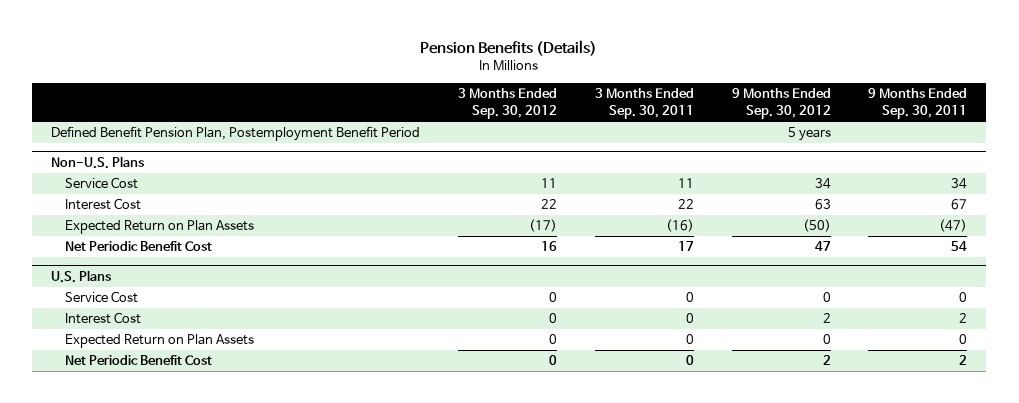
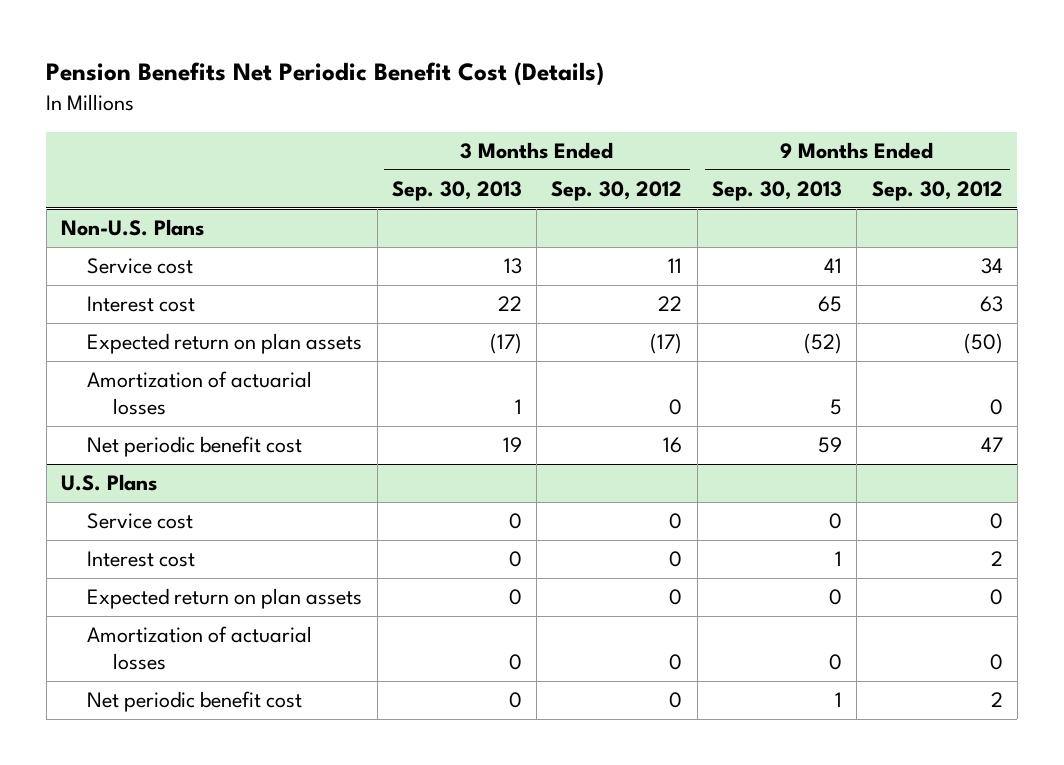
- Pension Benefits (Details)
+ Pension Benefits Net Periodic Benefit Cost (Details)
- | 3 Months Ended Sep. 30, 2012 | 3 Months Ended Sep. 30, 2011 | 9 Months Ended Sep. 30, 2012 | 9 Months Ended Sep. 30, 2011
+ | 3 Months Ended Sep. 30, 2013 | 3 Months Ended Sep. 30, 2012 | 9 Months Ended Sep. 30, 2013 | 9 Months Ended Sep. 30, 2012
- Defined Benefit Pension Plan, Postemployment Benefit Period | | | 5 years |
@ Non-U.S. Plans
- Service Cost | 11 | 11 | 34 | 34
- Interest Cost | 22 | 22 | 63 | 67
- Expected Return on Plan Assets | (17) | (16) | (50) | (47)
- Net Periodic Benefit Cost | 16 | 17 | 47 | 54
+ Service cost | 13 | 11 | 41 | 34
+ Interest cost | 22 | 22 | 65 | 63
+ Expected return on plan assets | (17) | (17) | (52) | (50)
+ Amortization of actuarial losses | 1 | 0 | 5 | 0
+ Net periodic benefit cost | 19 | 16 | 59 | 47
@ U.S. Plans
- Service Cost | 0 | 0 | 0 | 0
- Interest Cost | 0 | 0 | 2 | 2
- Expected Return on Plan Assets | 0 | 0 | 0 | 0
- Net Periodic Benefit Cost | 0 | 0 | 2 | 2
+ Service cost | 0 | 0 | 0 | 0
+ Interest cost | 0 | 0 | 1 | 2
+ Expected return on plan assets | 0 | 0 | 0 | 0
+ Amortization of actuarial losses | 0 | 0 | 0 | 0
+ Net periodic benefit cost | 0 | 0 | 1 | 2

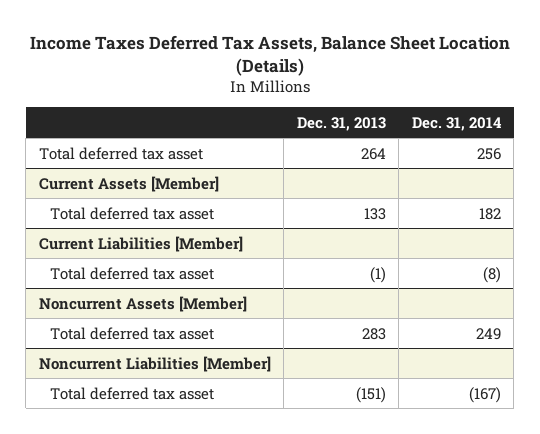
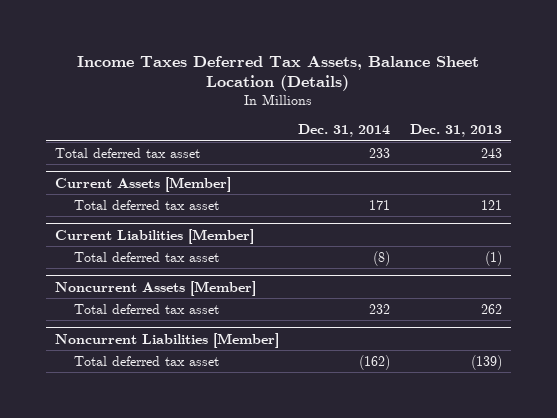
- | Dec. 31, 2013 | Dec. 31, 2014
+ | Dec. 31, 2014 | Dec. 31, 2013
- Total deferred tax asset | 264 | 256
+ Total deferred tax asset | 233 | 243
@ Current Assets [Member]
- Total deferred tax asset | 133 | 182
+ Total deferred tax asset | 171 | 121
@ Noncurrent Assets [Member]
- Total deferred tax asset | 283 | 249
+ Total deferred tax asset | 232 | 262
@ Noncurrent Liabilities [Member]
- Total deferred tax asset | (151) | (167)
+ Total deferred tax asset | (162) | (139)

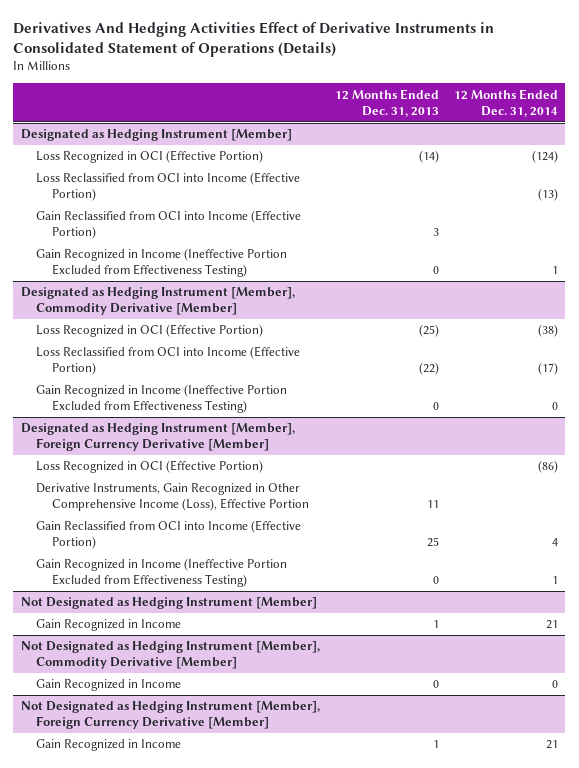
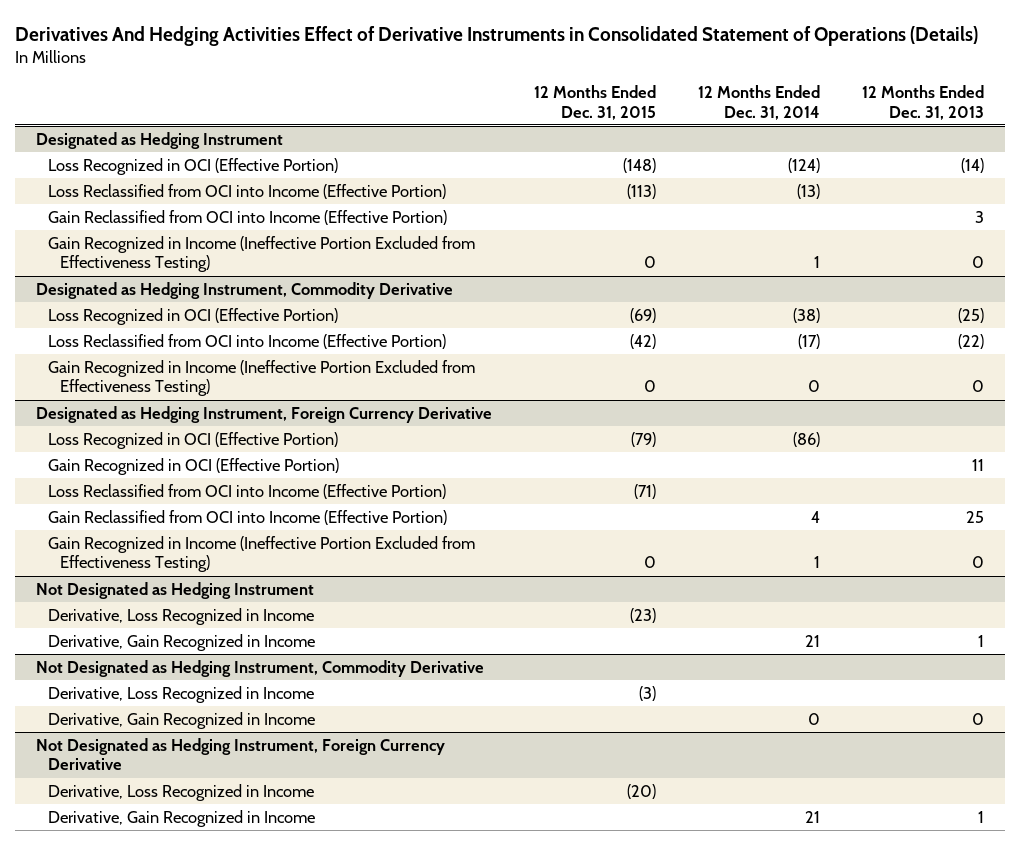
- | 12 Months Ended Dec. 31, 2013 | 12 Months Ended Dec. 31, 2014
+ | 12 Months Ended Dec. 31, 2015 | 12 Months Ended Dec. 31, 2014 | 12 Months Ended Dec. 31, 2013
- Designated as Hedging Instrument [Member]
+ Designated as Hedging Instrument
- Designated as Hedging Instrument [Member], Commodity Derivative [Member]
+ Designated as Hedging Instrument, Commodity Derivative
- Designated as Hedging Instrument [Member], Foreign Currency Derivative [Member]
+ Designated as Hedging Instrument, Foreign Currency Derivative
- Derivative Instruments, Gain Recognized in Other Comprehensive Income (Loss), Effective Portion | 11 |
+ Gain Recognized in OCI (Effective Portion) | | | 11
+ Loss Reclassified from OCI into Income (Effective Portion) | (71) | |
- Not Designated as Hedging Instrument [Member]
- Gain Recognized in Income | 1 | 21
- Not Designated as Hedging Instrument [Member], Commodity Derivative [Member]
- Gain Recognized in Income | 0 | 0
- Not Designated as Hedging Instrument [Member], Foreign Currency Derivative [Member]
- Gain Recognized in Income | 1 | 21
+ Not Designated as Hedging Instrument
+ Derivative, Loss Recognized in Income | (23) | |
+ Derivative, Gain Recognized in Income | | 21 | 1
+ Not Designated as Hedging Instrument, Commodity Derivative
+ Derivative, Loss Recognized in Income | (3) | |
+ Derivative, Gain Recognized in Income | | 0 | 0
+ Not Designated as Hedging Instrument, Foreign Currency Derivative
+ Derivative, Loss Recognized in Income | (20) | |
+ Derivative, Gain Recognized in Income | | 21 | 1

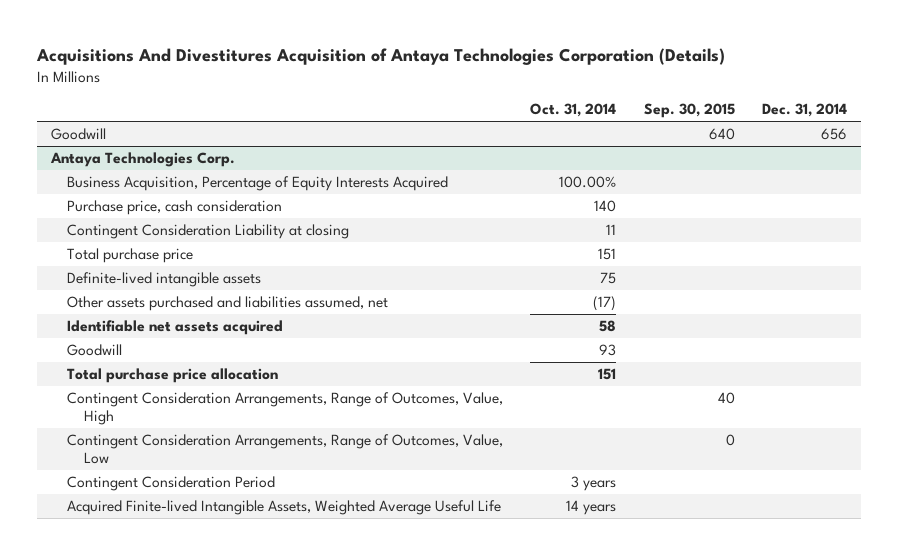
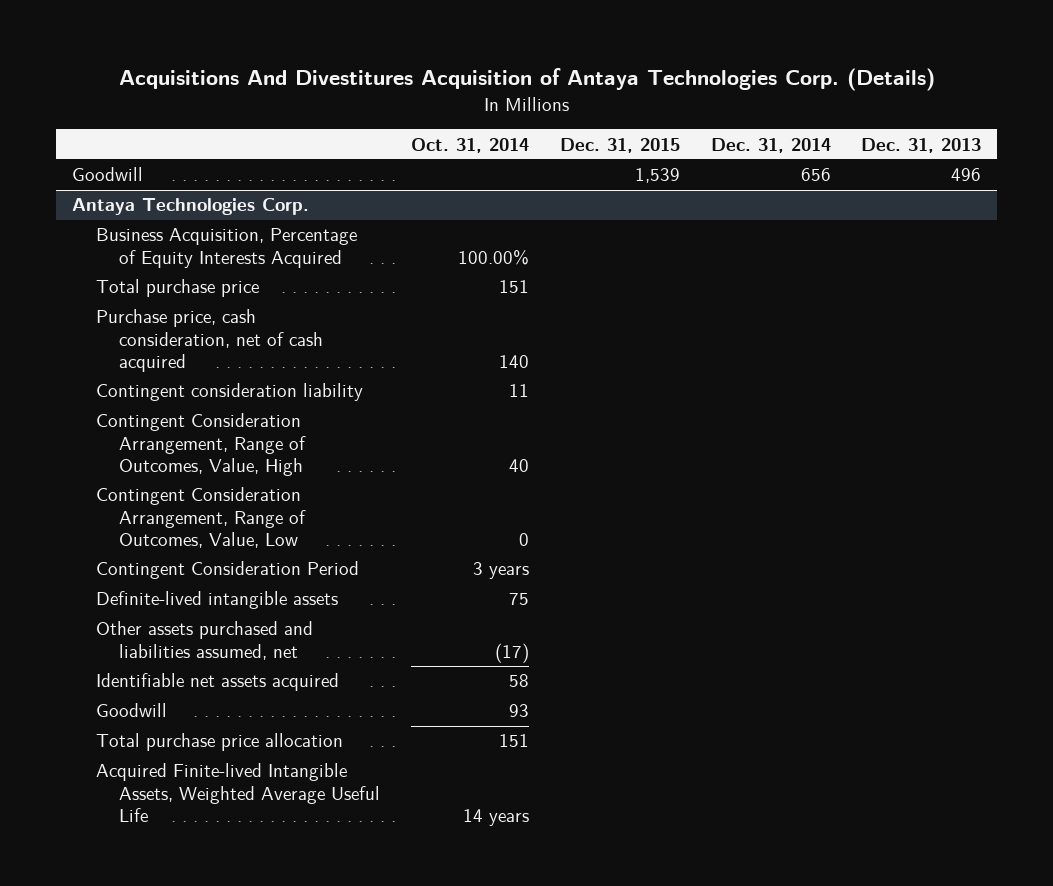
- Acquisitions And Divestitures Acquisition of Antaya Technologies Corporation (Details)
+ Acquisitions And Divestitures Acquisition of Antaya Technologies Corp. (Details)
- | Oct. 31, 2014 | Sep. 30, 2015 | Dec. 31, 2014
+ | Oct. 31, 2014 | Dec. 31, 2015 | Dec. 31, 2014 | Dec. 31, 2013
@ Antaya Technologies Corp.
- Purchase price, cash consideration | 140 | |
- Contingent Consideration Liability at closing | 11 | |
+ Purchase price, cash consideration, net of cash acquired | 140 | | |
+ Contingent consideration liability | 11 | | |
+ Contingent Consideration Arrangement, Range of Outcomes, Value, High | 40 | | |
+ Contingent Consideration Arrangement, Range of Outcomes, Value, Low | 0 | | |
moved up: Contingent Consideration Period | 3 years | | |
- Contingent Consideration Arrangements, Range of Outcomes, Value, High | | 40 |
- Contingent Consideration Arrangements, Range of Outcomes, Value, Low | | 0 |

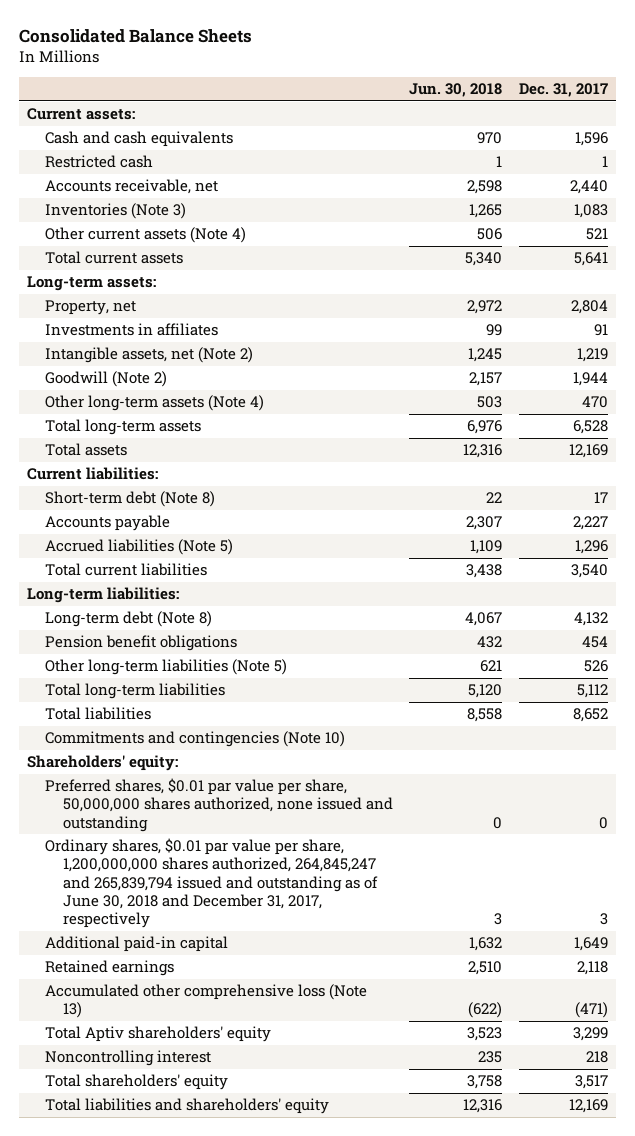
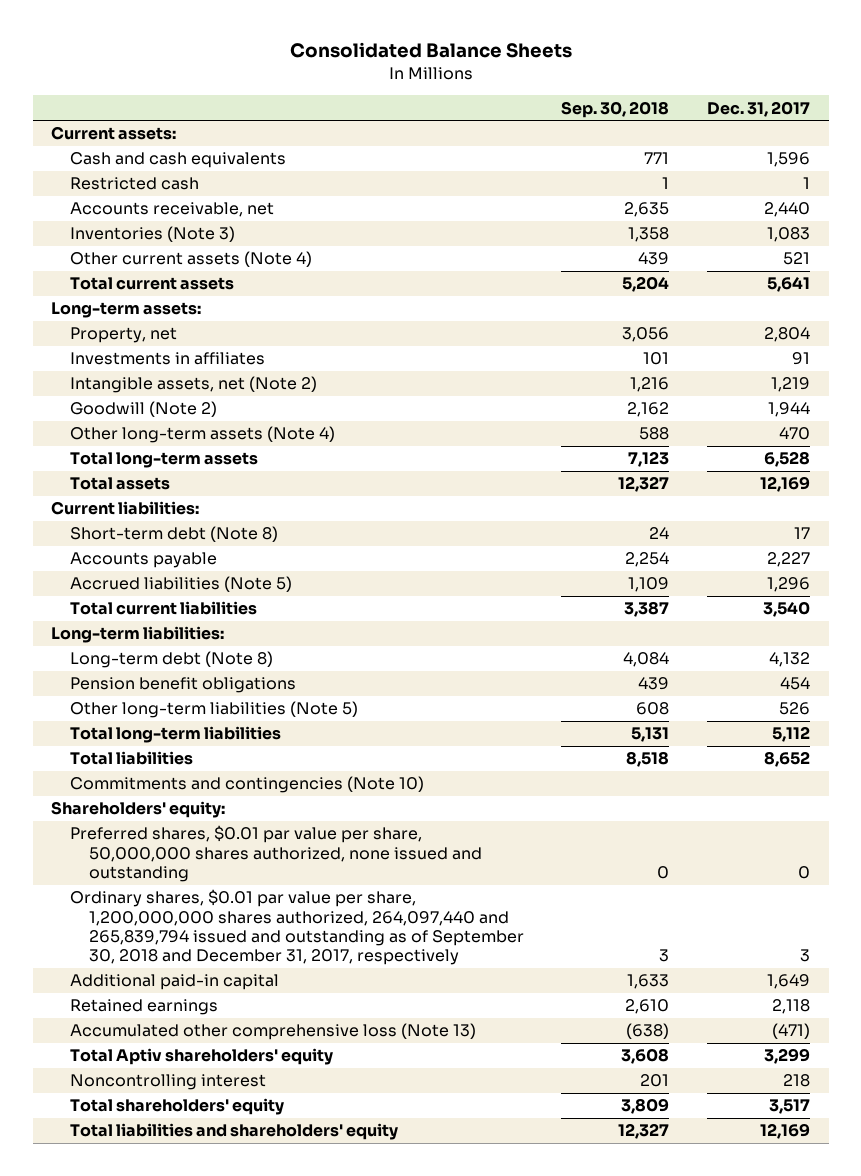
- | Jun. 30, 2018 | Dec. 31, 2017
+ | Sep. 30, 2018 | Dec. 31, 2017
- Ordinary shares, $0.01 par value per share, 1,200,000,000 shares authorized, 264,845,247 and 265,839,794 issued and outstanding as of June 30, 2018 and December 31, 2017, respectively | 3 | 3
+ Ordinary shares, $0.01 par value per share, 1,200,000,000 shares authorized, 264,097,440 and 265,839,794 issued and outstanding as of September 30, 2018 and December 31, 2017, respectively | 3 | 3

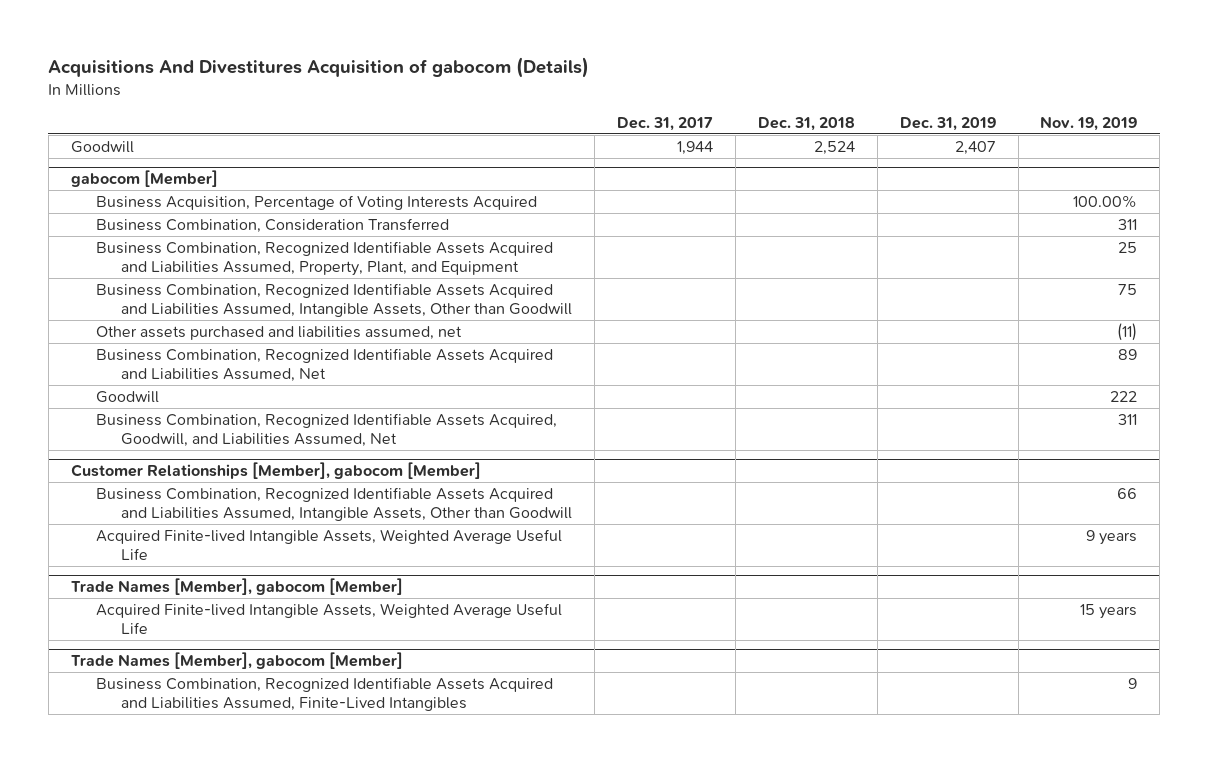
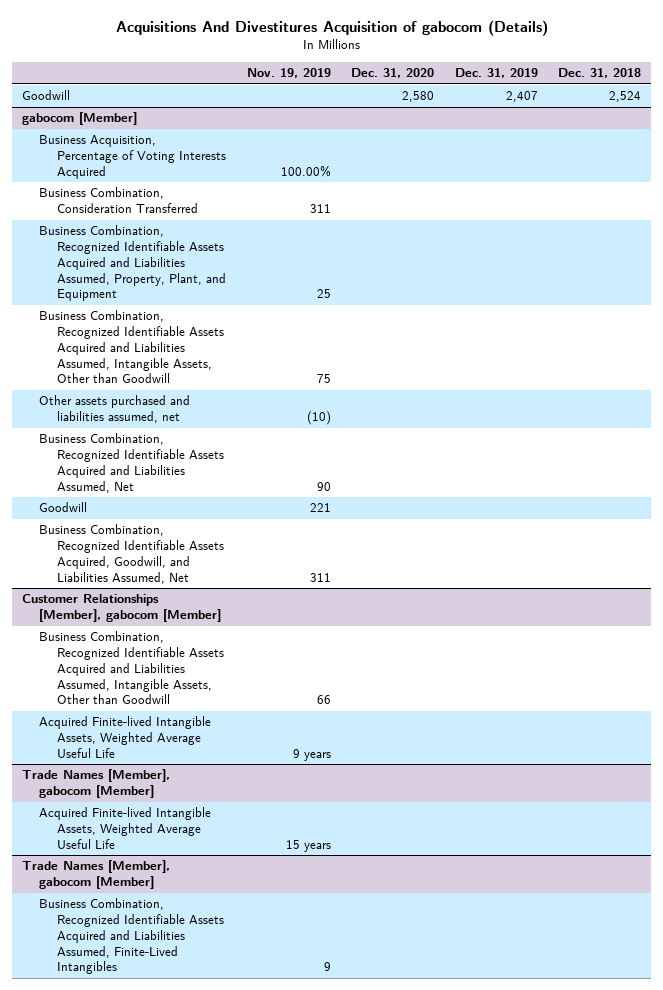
- | Dec. 31, 2017 | Dec. 31, 2018 | Dec. 31, 2019 | Nov. 19, 2019
+ | Nov. 19, 2019 | Dec. 31, 2020 | Dec. 31, 2019 | Dec. 31, 2018
@ gabocom [Member]
- Other assets purchased and liabilities assumed, net | | | | (11)
- Business Combination, Recognized Identifiable Assets Acquired and Liabilities Assumed, Net | | | | 89
- Goodwill | | | | 222
+ Other assets purchased and liabilities assumed, net | (10) | | |
+ Business Combination, Recognized Identifiable Assets Acquired and Liabilities Assumed, Net | 90 | | |
+ Goodwill | 221 | | |

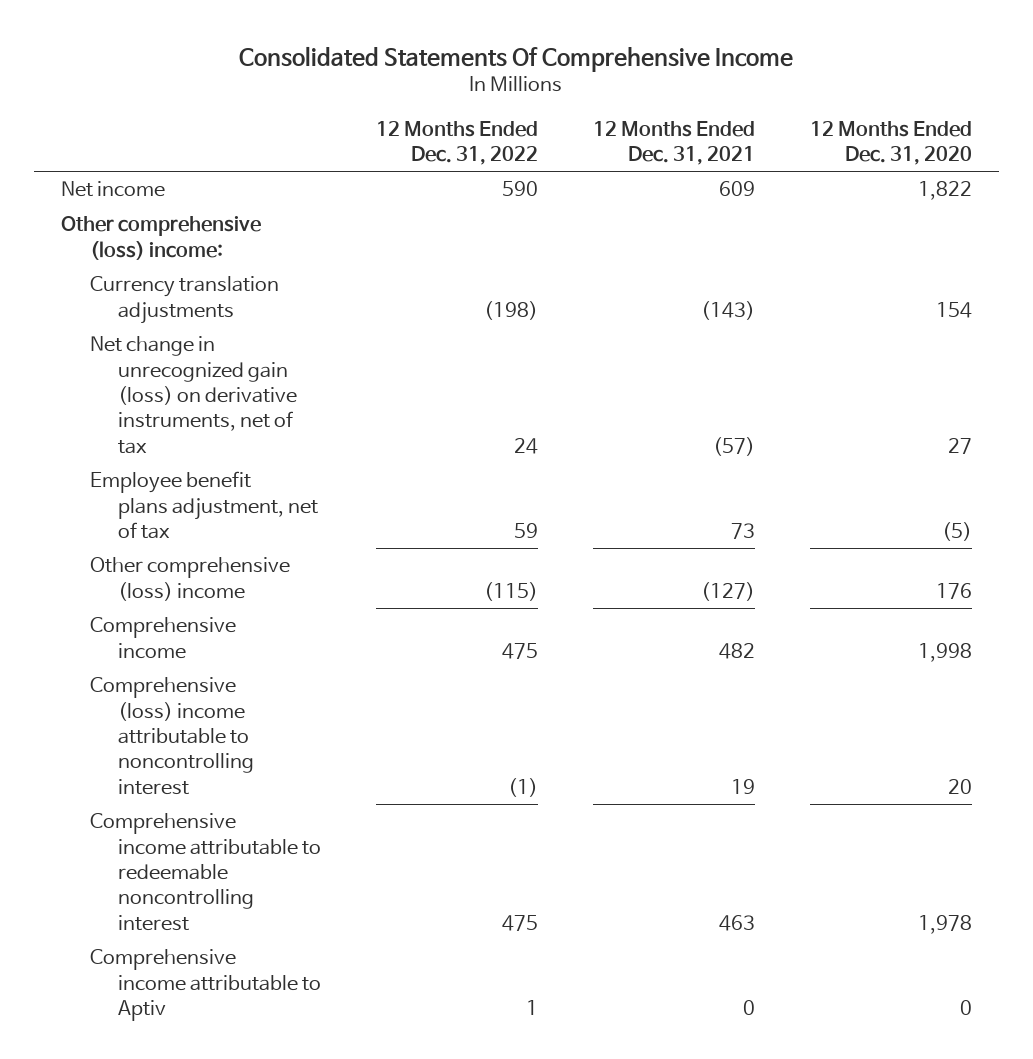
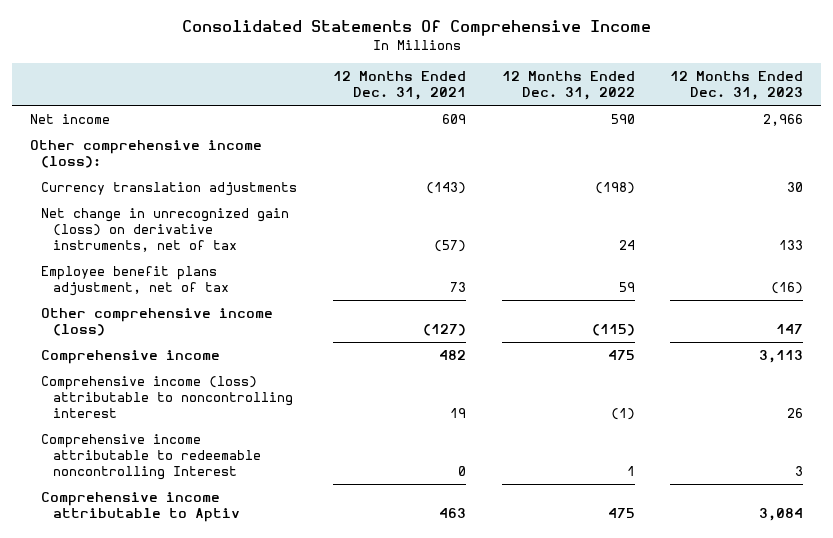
- | 12 Months Ended Dec. 31, 2022 | 12 Months Ended Dec. 31, 2021 | 12 Months Ended Dec. 31, 2020
+ | 12 Months Ended Dec. 31, 2021 | 12 Months Ended Dec. 31, 2022 | 12 Months Ended Dec. 31, 2023
- Other comprehensive (loss) income:
+ Other comprehensive income (loss):
- Other comprehensive (loss) income | (115) | (127) | 176
+ Other comprehensive income (loss) | (127) | (115) | 147
- Comprehensive (loss) income attributable to noncontrolling interest | (1) | 19 | 20
- Comprehensive income attributable to redeemable noncontrolling interest | 475 | 463 | 1,978
- Comprehensive income attributable to Aptiv | 1 | 0 | 0
+ Comprehensive income (loss) attributable to noncontrolling interest | 19 | (1) | 26
+ Comprehensive income attributable to redeemable noncontrolling Interest | 0 | 1 | 3
+ Comprehensive income attributable to Aptiv | 463 | 475 | 3,084

